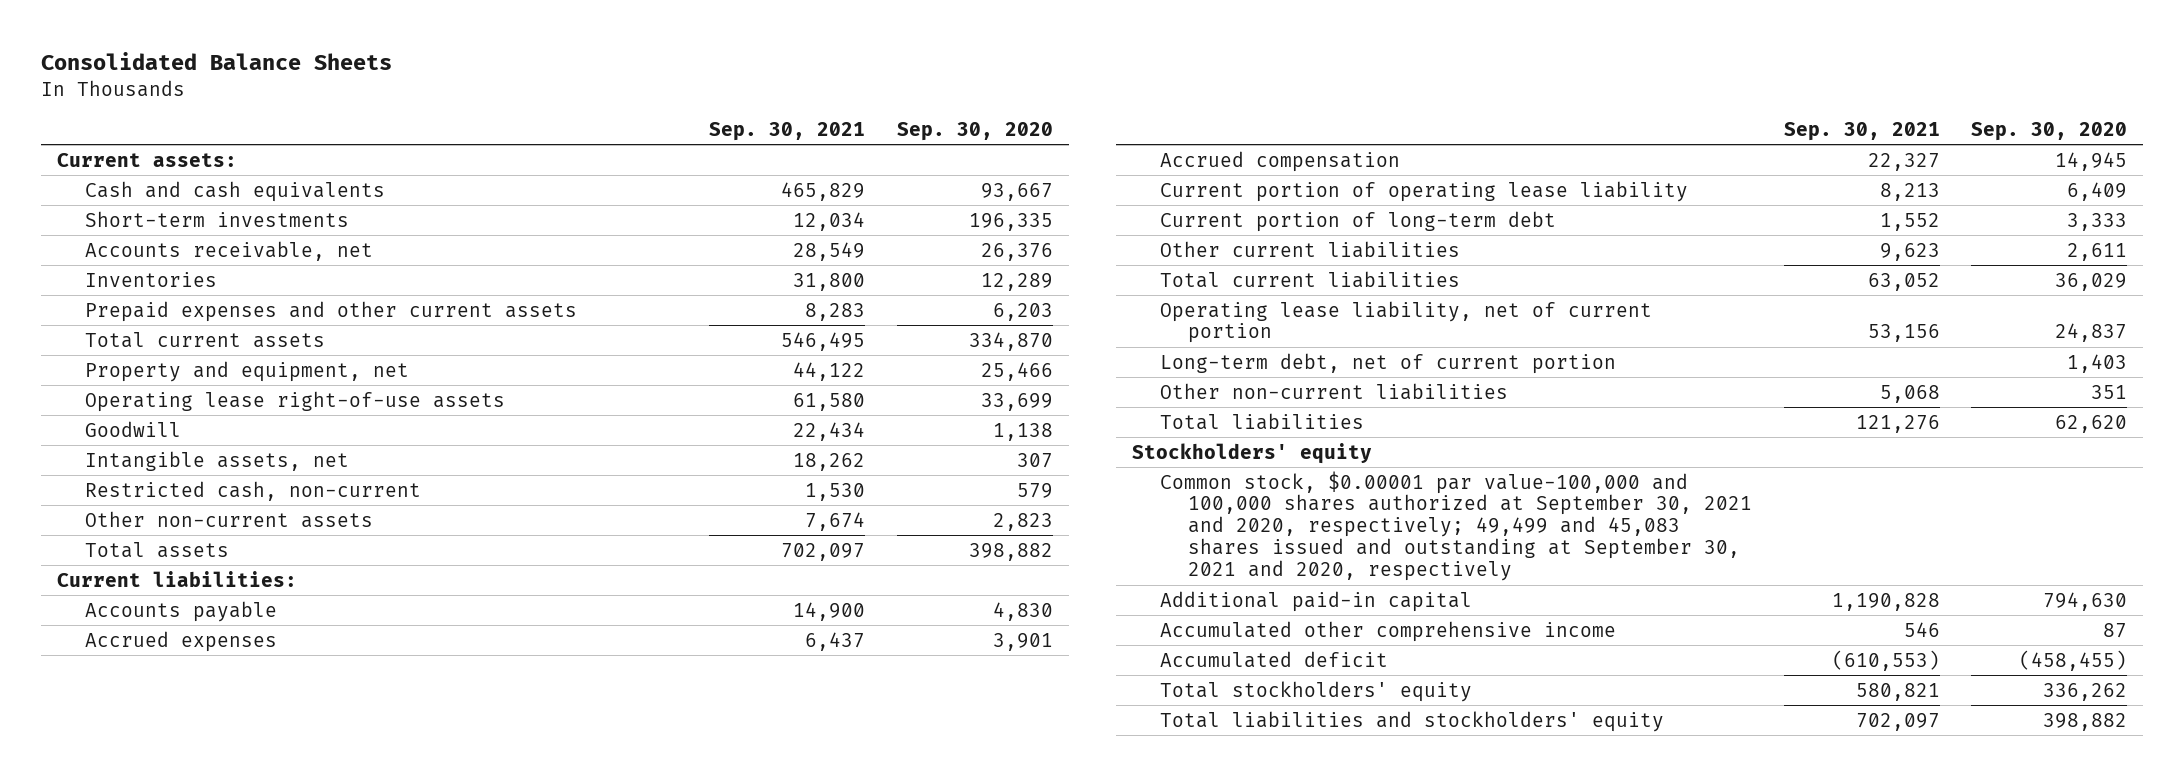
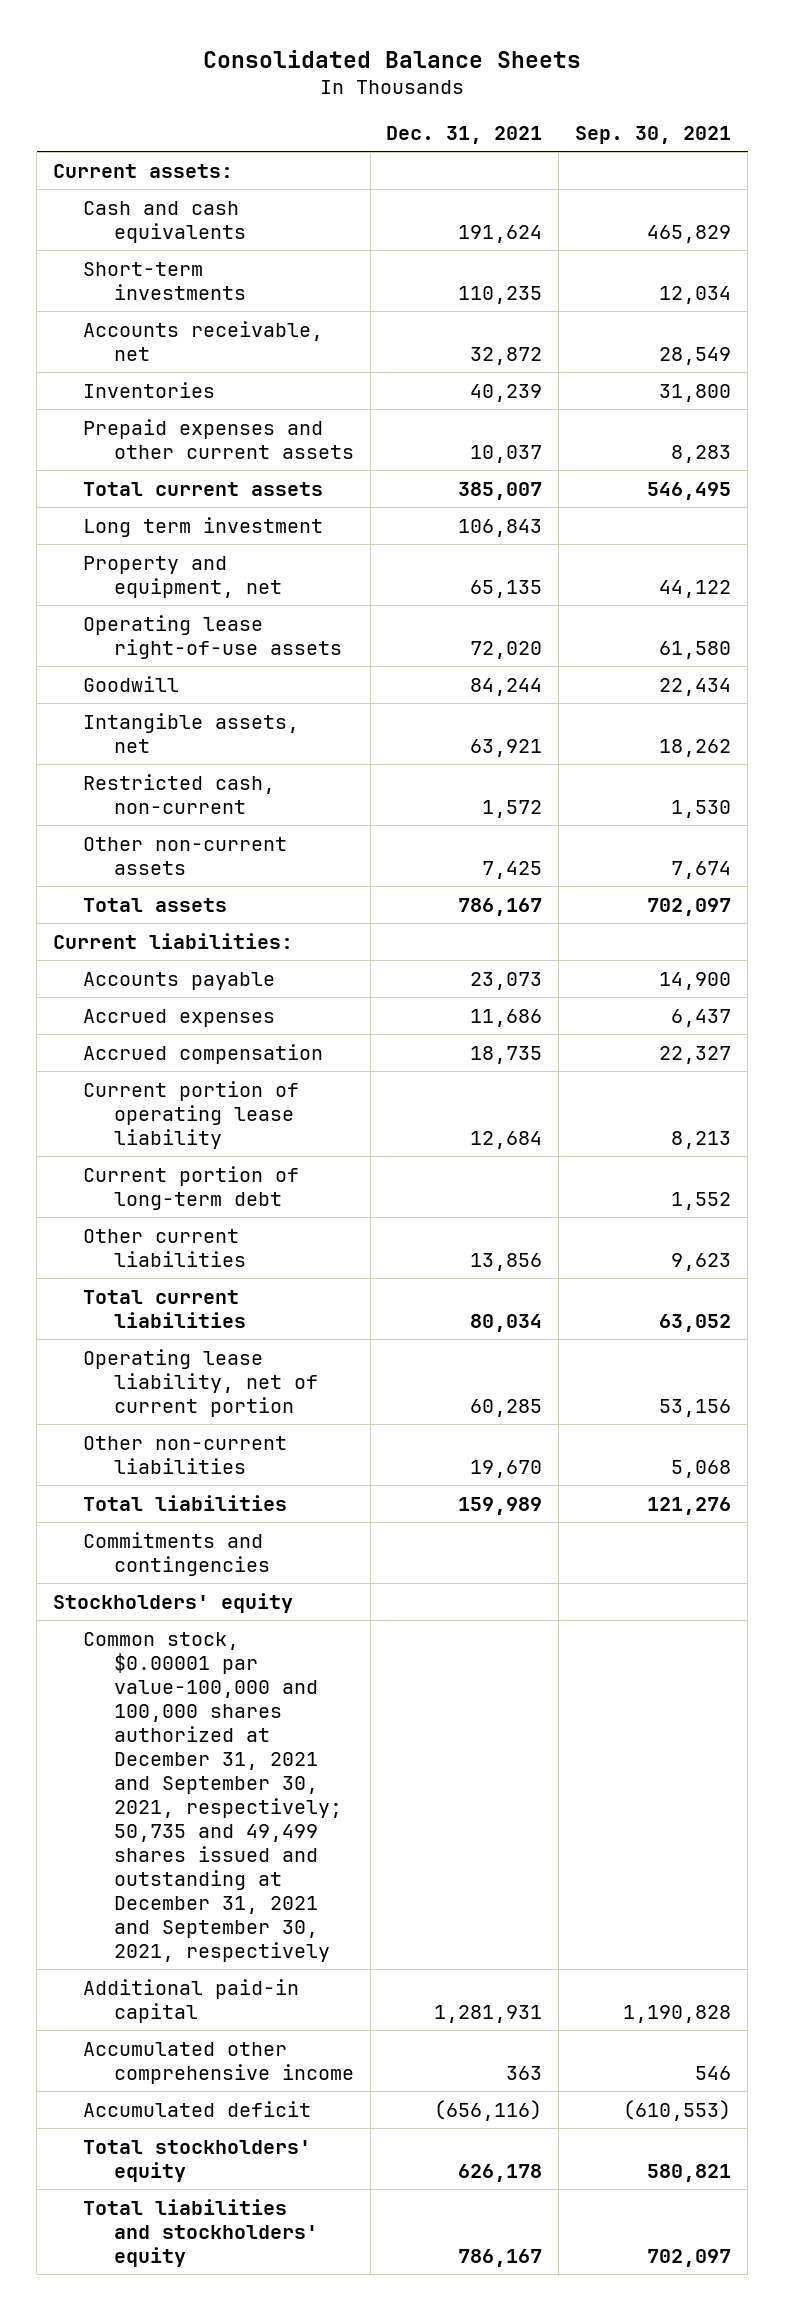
- | Sep. 30, 2021 | Sep. 30, 2020
+ | Dec. 31, 2021 | Sep. 30, 2021
+ Long term investment | 106,843 |
- Long-term debt, net of current portion | | 1,403
+ Commitments and contingencies
- Common stock, $0.00001 par value-100,000 and 100,000 shares authorized at September 30, 2021 and 2020, respectively; 49,499 and 45,083 shares issued and outstanding at September 30, 2021 and 2020, respectively
+ Common stock, $0.00001 par value-100,000 and 100,000 shares authorized at December 31, 2021 and September 30, 2021, respectively; 50,735 and 49,499 shares issued and outstanding at December 31, 2021 and September 30, 2021, respectively

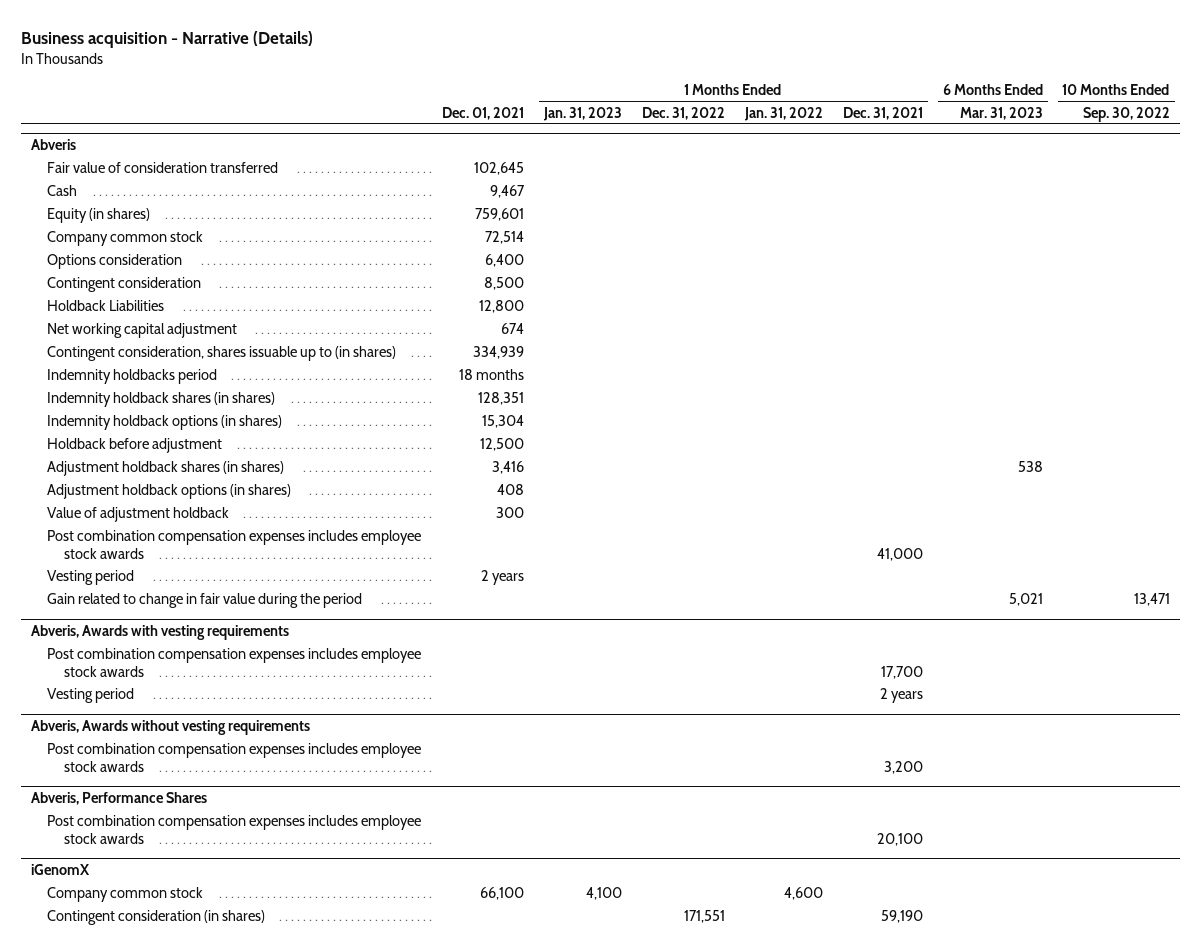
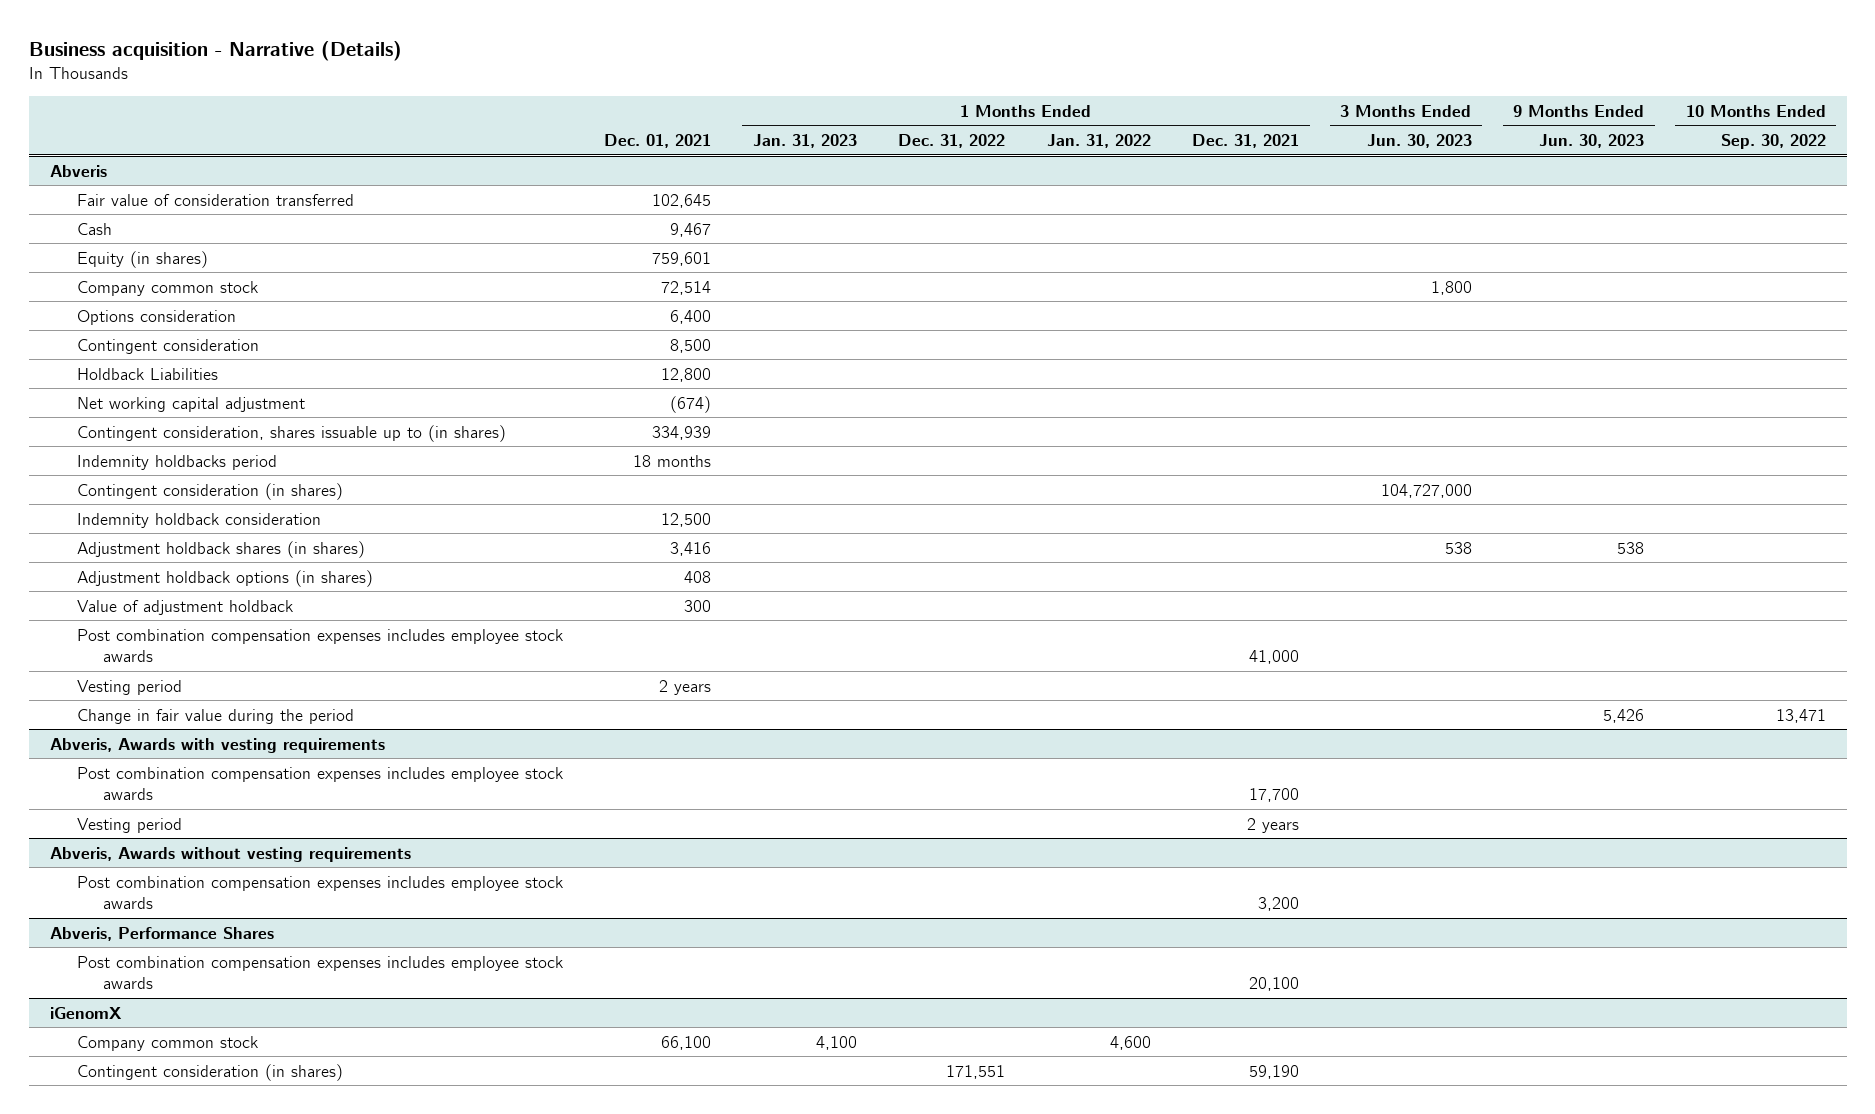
- | Dec. 01, 2021 | 1 Months Ended Jan. 31, 2023 | 1 Months Ended Dec. 31, 2022 | 1 Months Ended Jan. 31, 2022 | 1 Months Ended Dec. 31, 2021 | 6 Months Ended Mar. 31, 2023 | 10 Months Ended Sep. 30, 2022
+ | Dec. 01, 2021 | 1 Months Ended Jan. 31, 2023 | 1 Months Ended Dec. 31, 2022 | 1 Months Ended Jan. 31, 2022 | 1 Months Ended Dec. 31, 2021 | 3 Months Ended Jun. 30, 2023 | 9 Months Ended Jun. 30, 2023 | 10 Months Ended Sep. 30, 2022
@ Abveris
- Net working capital adjustment | 674 | | | | | |
+ Net working capital adjustment | (674) | | | | | | |
- Indemnity holdback shares (in shares) | 128,351 | | | | | |
- Indemnity holdback options (in shares) | 15,304 | | | | | |
- Holdback before adjustment | 12,500 | | | | | |
+ Contingent consideration (in shares) | | | | | | 104,727,000 | |
+ Indemnity holdback consideration | 12,500 | | | | | | |
- Gain related to change in fair value during the period | | | | | | 5,021 | 13,471
+ Change in fair value during the period | | | | | | | 5,426 | 13,471

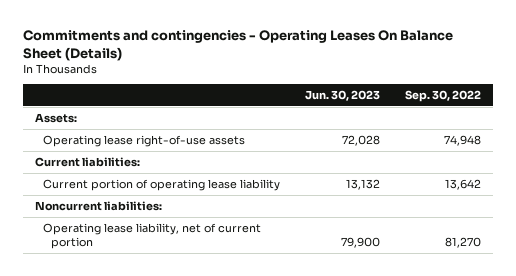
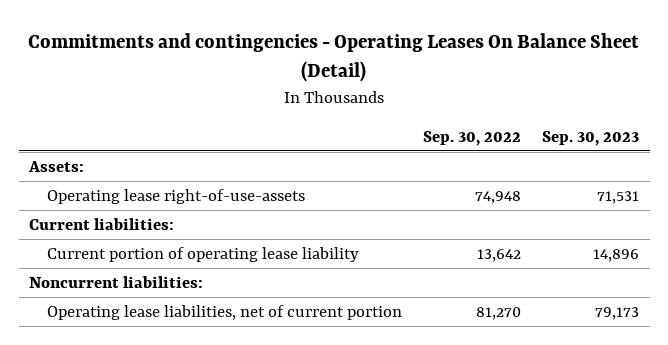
- Commitments and contingencies - Operating Leases On Balance Sheet (Details)
+ Commitments and contingencies - Operating Leases On Balance Sheet (Detail)
- | Jun. 30, 2023 | Sep. 30, 2022
+ | Sep. 30, 2022 | Sep. 30, 2023
- Operating lease right-of-use assets | 72,028 | 74,948
+ Operating lease right-of-use-assets | 74,948 | 71,531
- Operating lease liability, net of current portion | 79,900 | 81,270
+ Operating lease liabilities, net of current portion | 81,270 | 79,173

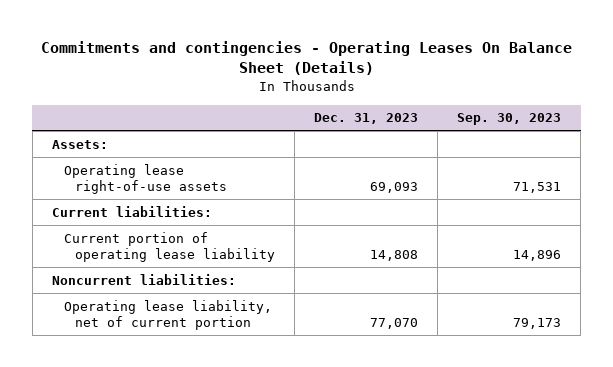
- Commitments and contingencies - Operating Leases On Balance Sheet (Detail)
+ Commitments and contingencies - Operating Leases On Balance Sheet (Details)
- | Sep. 30, 2022 | Sep. 30, 2023
+ | Dec. 31, 2023 | Sep. 30, 2023
- Operating lease right-of-use-assets | 74,948 | 71,531
+ Operating lease right-of-use assets | 69,093 | 71,531
- Operating lease liabilities, net of current portion | 81,270 | 79,173
+ Operating lease liability, net of current portion | 77,070 | 79,173

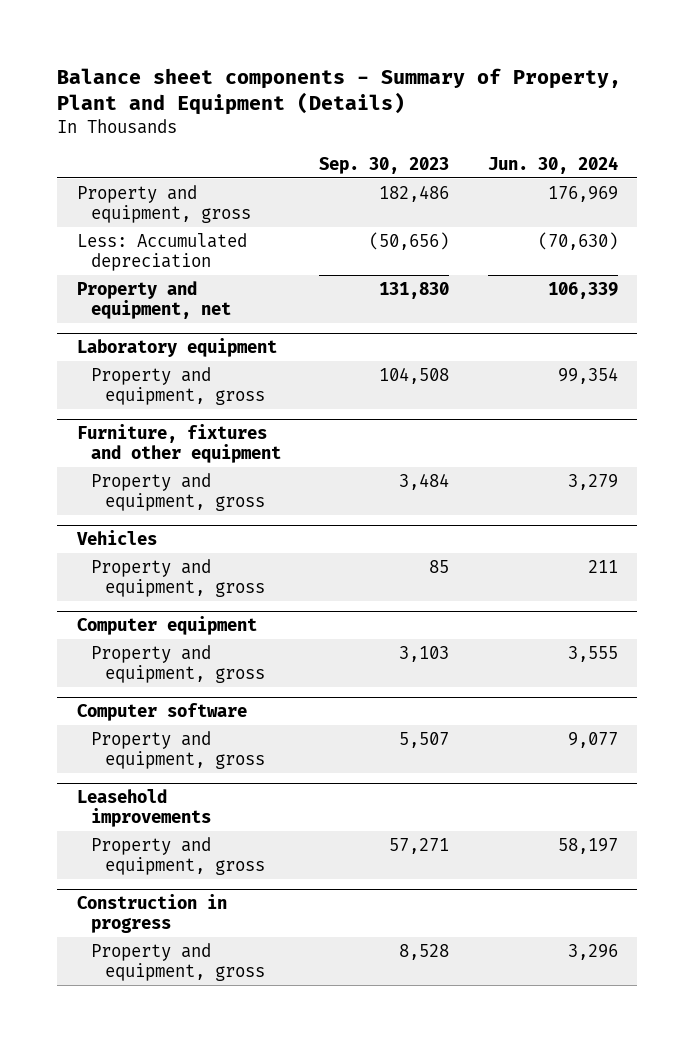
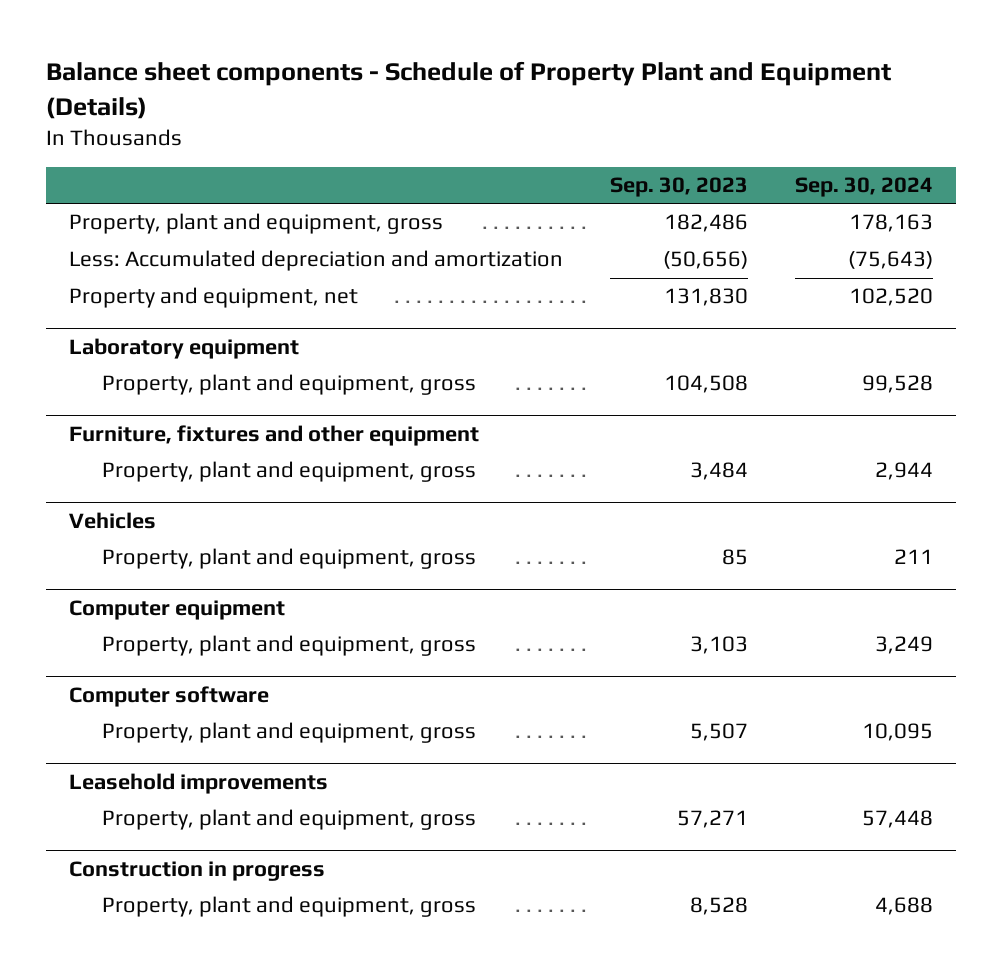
- Balance sheet components - Summary of Property, Plant and Equipment (Details)
+ Balance sheet components - Schedule of Property Plant and Equipment (Details)
- | Sep. 30, 2023 | Jun. 30, 2024
+ | Sep. 30, 2023 | Sep. 30, 2024
- Property and equipment, gross | 182,486 | 176,969
- Less: Accumulated depreciation | (50,656) | (70,630)
+ Property, plant and equipment, gross | 182,486 | 178,163
+ Less: Accumulated depreciation and amortization | (50,656) | (75,643)
@ Laboratory equipment
- Property and equipment, gross | 104,508 | 99,354
+ Property, plant and equipment, gross | 104,508 | 99,528
@ Furniture, fixtures and other equipment
- Property and equipment, gross | 3,484 | 3,279
+ Property, plant and equipment, gross | 3,484 | 2,944
@ Vehicles
- Property and equipment, gross | 85 | 211
+ Property, plant and equipment, gross | 85 | 211
@ Computer equipment
- Property and equipment, gross | 3,103 | 3,555
+ Property, plant and equipment, gross | 3,103 | 3,249
@ Computer software
- Property and equipment, gross | 5,507 | 9,077
+ Property, plant and equipment, gross | 5,507 | 10,095
@ Leasehold improvements
- Property and equipment, gross | 57,271 | 58,197
+ Property, plant and equipment, gross | 57,271 | 57,448
@ Construction in progress
- Property and equipment, gross | 8,528 | 3,296
+ Property, plant and equipment, gross | 8,528 | 4,688

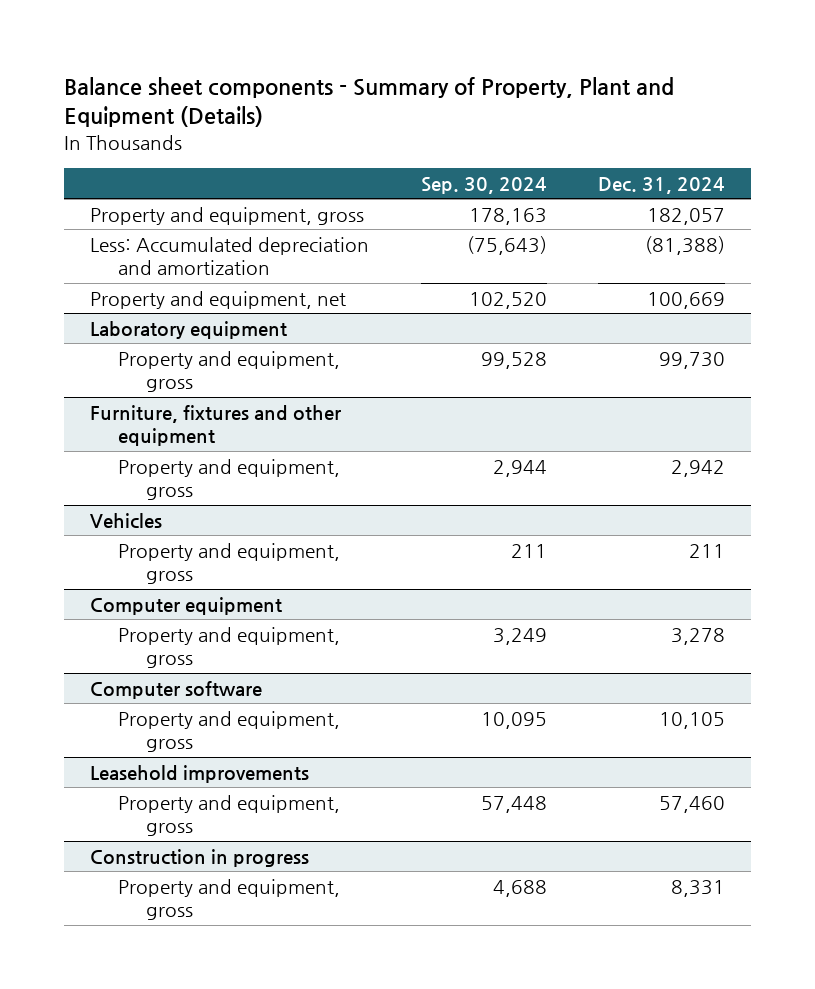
- Balance sheet components - Schedule of Property Plant and Equipment (Details)
+ Balance sheet components - Summary of Property, Plant and Equipment (Details)
- | Sep. 30, 2023 | Sep. 30, 2024
+ | Sep. 30, 2024 | Dec. 31, 2024
- Property, plant and equipment, gross | 182,486 | 178,163
+ Property and equipment, gross | 178,163 | 182,057
@ Laboratory equipment
- Property, plant and equipment, gross | 104,508 | 99,528
+ Property and equipment, gross | 99,528 | 99,730
@ Furniture, fixtures and other equipment
- Property, plant and equipment, gross | 3,484 | 2,944
+ Property and equipment, gross | 2,944 | 2,942
@ Vehicles
- Property, plant and equipment, gross | 85 | 211
+ Property and equipment, gross | 211 | 211
@ Computer equipment
- Property, plant and equipment, gross | 3,103 | 3,249
+ Property and equipment, gross | 3,249 | 3,278
@ Computer software
- Property, plant and equipment, gross | 5,507 | 10,095
+ Property and equipment, gross | 10,095 | 10,105
@ Leasehold improvements
- Property, plant and equipment, gross | 57,271 | 57,448
+ Property and equipment, gross | 57,448 | 57,460
@ Construction in progress
- Property, plant and equipment, gross | 8,528 | 4,688
+ Property and equipment, gross | 4,688 | 8,331

